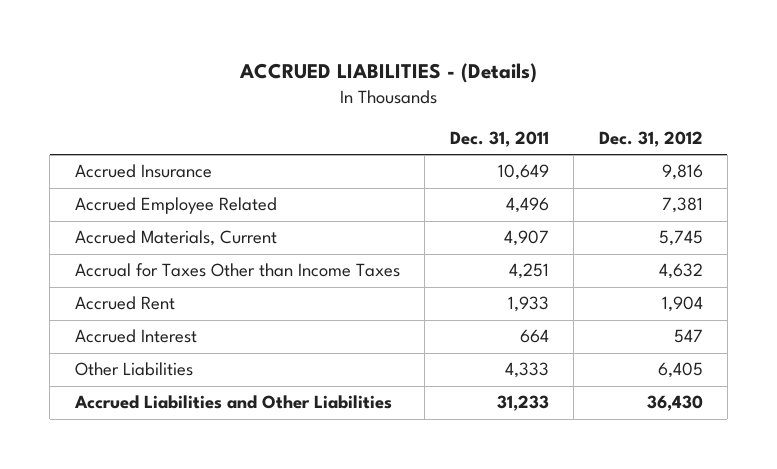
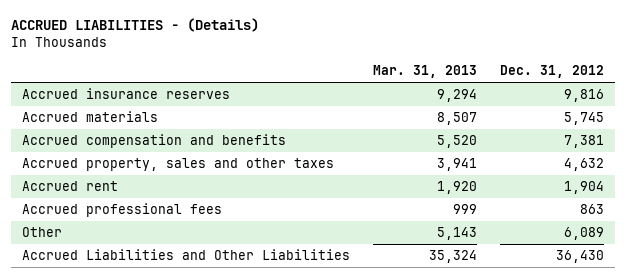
- | Dec. 31, 2011 | Dec. 31, 2012
+ | Mar. 31, 2013 | Dec. 31, 2012
- Accrued Insurance | 10,649 | 9,816
- Accrued Employee Related | 4,496 | 7,381
- Accrued Materials, Current | 4,907 | 5,745
- Accrual for Taxes Other than Income Taxes | 4,251 | 4,632
- Accrued Rent | 1,933 | 1,904
- Accrued Interest | 664 | 547
- Other Liabilities | 4,333 | 6,405
+ Accrued insurance reserves | 9,294 | 9,816
+ Accrued materials | 8,507 | 5,745
+ Accrued compensation and benefits | 5,520 | 7,381
+ Accrued property, sales and other taxes | 3,941 | 4,632
+ Accrued rent | 1,920 | 1,904
+ Accrued professional fees | 999 | 863
+ Other | 5,143 | 6,089

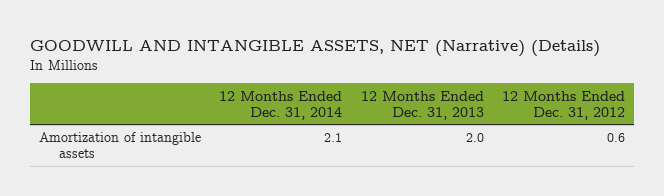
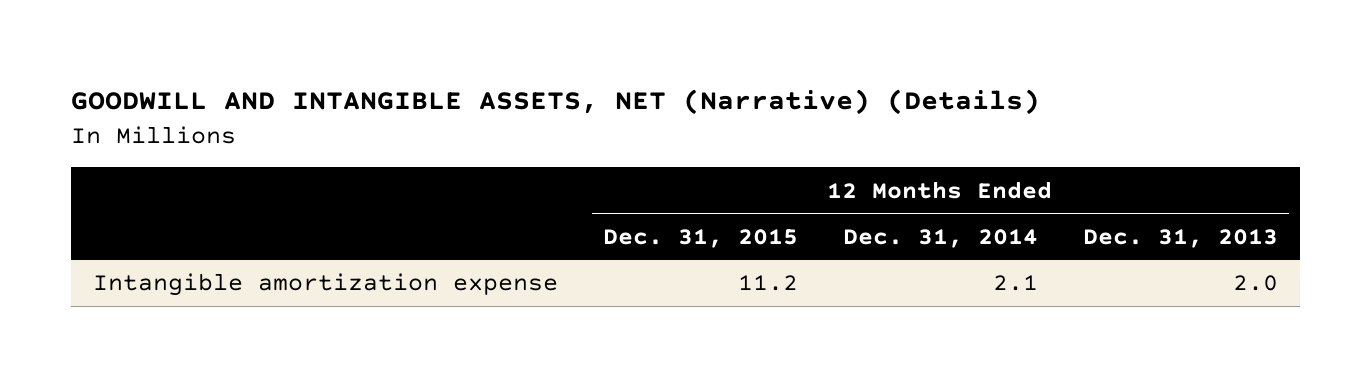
- | 12 Months Ended Dec. 31, 2014 | 12 Months Ended Dec. 31, 2013 | 12 Months Ended Dec. 31, 2012
+ | 12 Months Ended Dec. 31, 2015 | 12 Months Ended Dec. 31, 2014 | 12 Months Ended Dec. 31, 2013
- Amortization of intangible assets | 2.1 | 2.0 | 0.6
+ Intangible amortization expense | 11.2 | 2.1 | 2.0

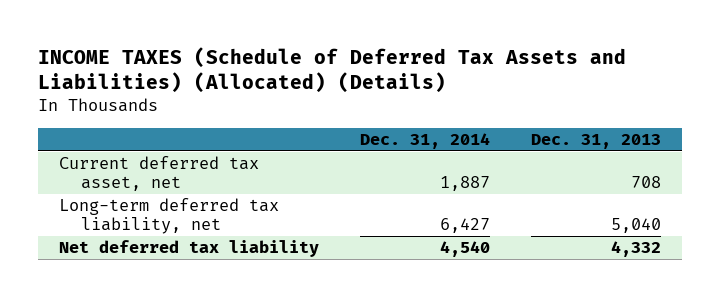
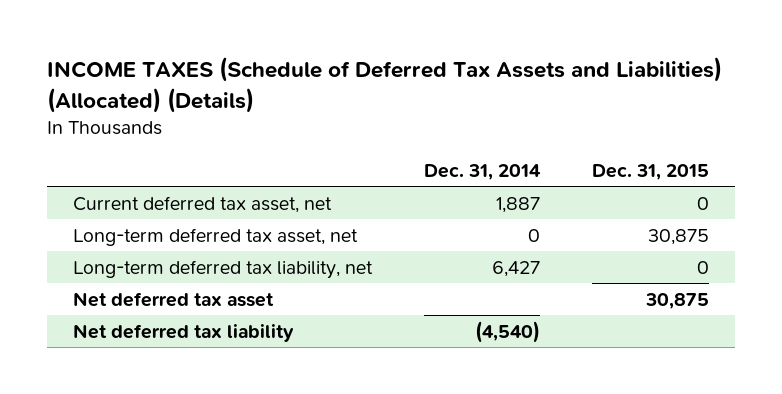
- | Dec. 31, 2014 | Dec. 31, 2013
+ | Dec. 31, 2014 | Dec. 31, 2015
+ Long-term deferred tax asset, net | 0 | 30,875
- Net deferred tax liability | 4,540 | 4,332
+ Net deferred tax asset | | 30,875
+ Net deferred tax liability | (4,540) |

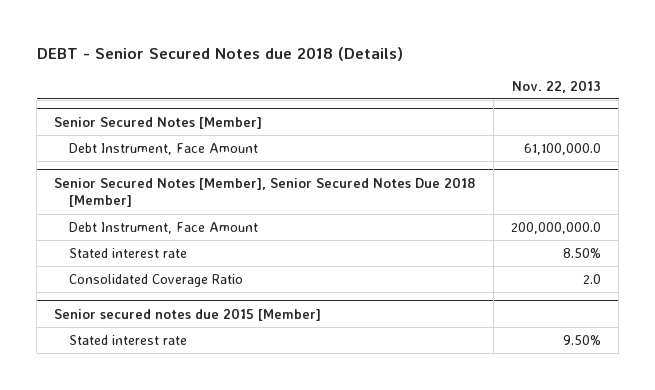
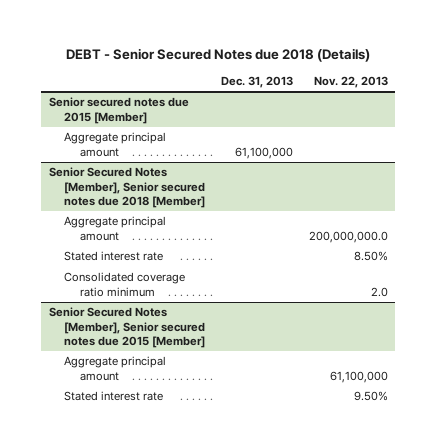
- | Nov. 22, 2013
+ | Dec. 31, 2013 | Nov. 22, 2013
- Senior Secured Notes [Member]
- Debt Instrument, Face Amount | 61,100,000.0
- Senior Secured Notes [Member], Senior Secured Notes Due 2018 [Member]
- Debt Instrument, Face Amount | 200,000,000.0
- Stated interest rate | 8.50%
- Consolidated Coverage Ratio | 2.0
@ Senior secured notes due 2015 [Member]
+ Aggregate principal amount | 61,100,000 |
+ Senior Secured Notes [Member], Senior secured notes due 2018 [Member]
+ Aggregate principal amount | | 200,000,000.0
+ Stated interest rate | | 8.50%
+ Consolidated coverage ratio minimum | | 2.0
+ Senior Secured Notes [Member], Senior secured notes due 2015 [Member]
+ Aggregate principal amount | | 61,100,000

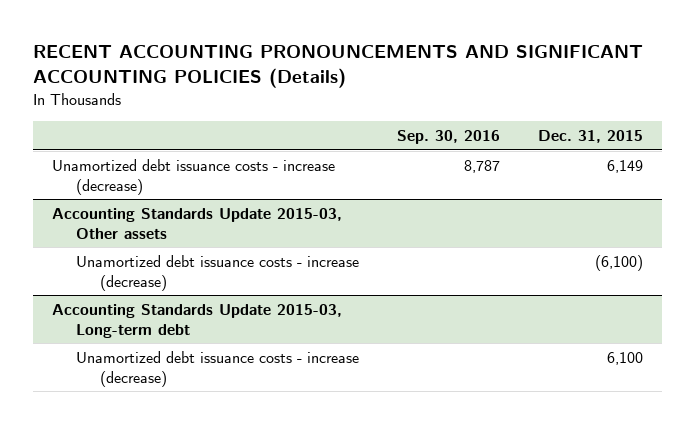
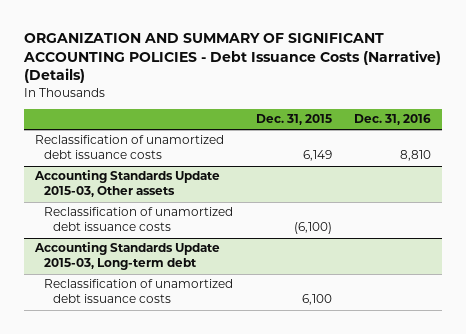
- RECENT ACCOUNTING PRONOUNCEMENTS AND SIGNIFICANT ACCOUNTING POLICIES (Details)
+ ORGANIZATION AND SUMMARY OF SIGNIFICANT ACCOUNTING POLICIES - Debt Issuance Costs (Narrative) (Details)
- | Sep. 30, 2016 | Dec. 31, 2015
+ | Dec. 31, 2015 | Dec. 31, 2016
- Unamortized debt issuance costs - increase (decrease) | 8,787 | 6,149
+ Reclassification of unamortized debt issuance costs | 6,149 | 8,810
@ Accounting Standards Update 2015-03, Other assets
- Unamortized debt issuance costs - increase (decrease) | | (6,100)
+ Reclassification of unamortized debt issuance costs | (6,100) |
@ Accounting Standards Update 2015-03, Long-term debt
- Unamortized debt issuance costs - increase (decrease) | | 6,100
+ Reclassification of unamortized debt issuance costs | 6,100 |

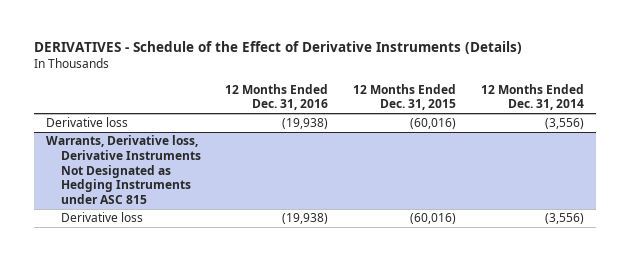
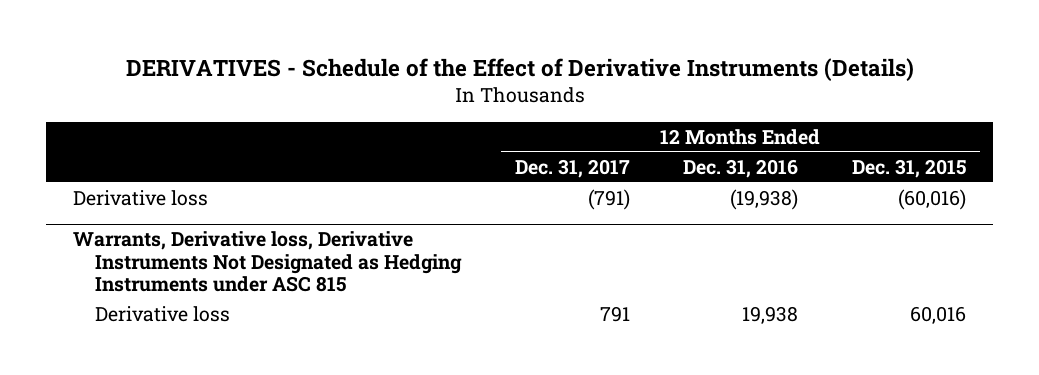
- | 12 Months Ended Dec. 31, 2016 | 12 Months Ended Dec. 31, 2015 | 12 Months Ended Dec. 31, 2014
+ | 12 Months Ended Dec. 31, 2017 | 12 Months Ended Dec. 31, 2016 | 12 Months Ended Dec. 31, 2015
@ Warrants, Derivative loss, Derivative Instruments Not Designated as Hedging Instruments under ASC 815
- Derivative loss | (19,938) | (60,016) | (3,556)
+ Derivative loss | 791 | 19,938 | 60,016

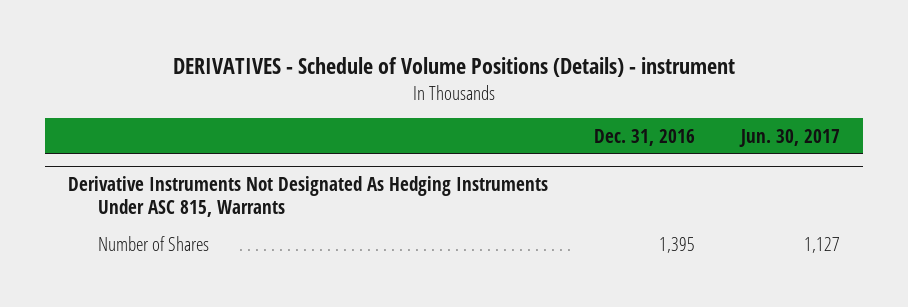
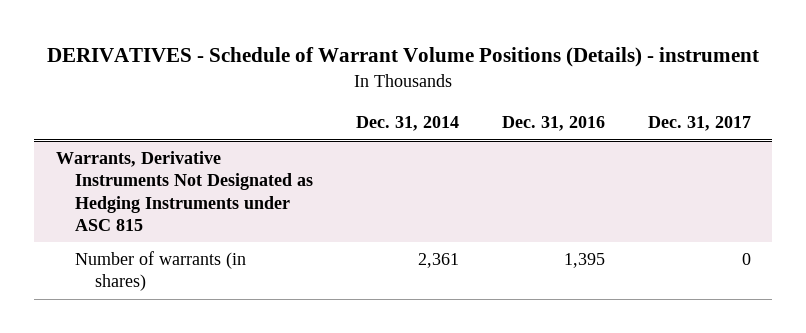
- DERIVATIVES - Schedule of Volume Positions (Details) - instrument
+ DERIVATIVES - Schedule of Warrant Volume Positions (Details) - instrument
- | Dec. 31, 2016 | Jun. 30, 2017
+ | Dec. 31, 2014 | Dec. 31, 2016 | Dec. 31, 2017
- Derivative Instruments Not Designated As Hedging Instruments Under ASC 815, Warrants
- Number of Shares | 1,395 | 1,127
+ Warrants, Derivative Instruments Not Designated as Hedging Instruments under ASC 815
+ Number of warrants (in shares) | 2,361 | 1,395 | 0

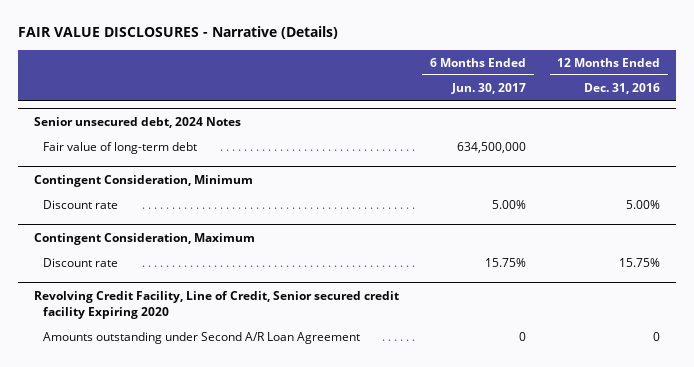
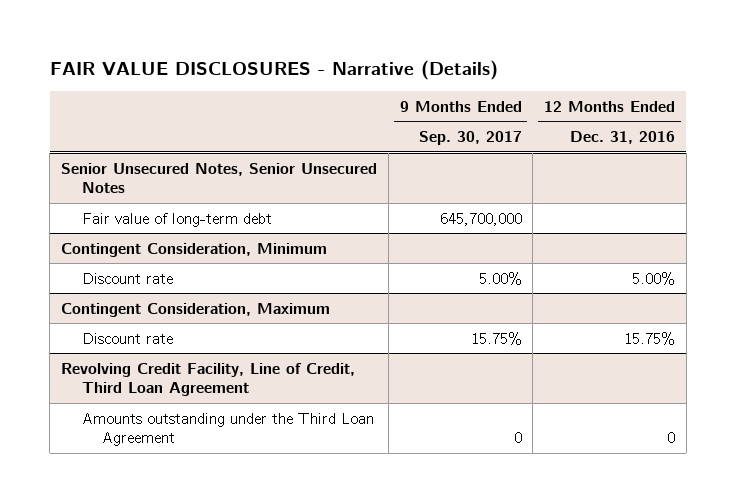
- | 6 Months Ended Jun. 30, 2017 | 12 Months Ended Dec. 31, 2016
+ | 9 Months Ended Sep. 30, 2017 | 12 Months Ended Dec. 31, 2016
- Senior unsecured debt, 2024 Notes
+ Senior Unsecured Notes, Senior Unsecured Notes
- Revolving Credit Facility, Line of Credit, Senior secured credit facility Expiring 2020
- Amounts outstanding under Second A/R Loan Agreement | 0 | 0
+ Revolving Credit Facility, Line of Credit, Third Loan Agreement
+ Amounts outstanding under the Third Loan Agreement | 0 | 0

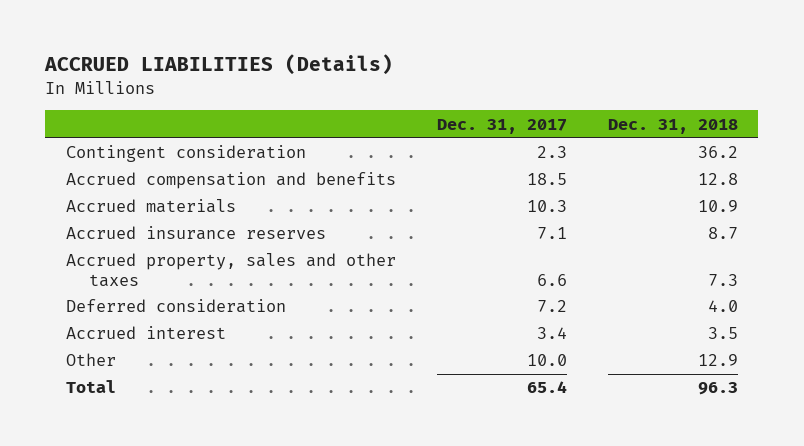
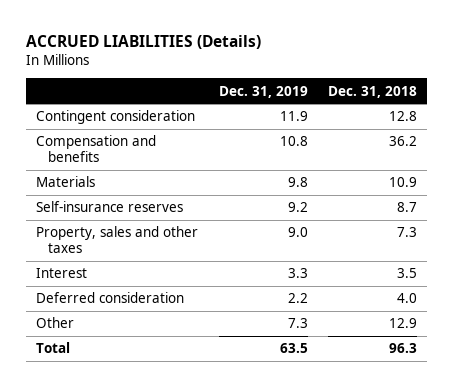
- | Dec. 31, 2017 | Dec. 31, 2018
+ | Dec. 31, 2019 | Dec. 31, 2018
- Contingent consideration | 2.3 | 36.2
- Accrued compensation and benefits | 18.5 | 12.8
- Accrued materials | 10.3 | 10.9
- Accrued insurance reserves | 7.1 | 8.7
- Accrued property, sales and other taxes | 6.6 | 7.3
+ Contingent consideration | 11.9 | 12.8
+ Compensation and benefits | 10.8 | 36.2
+ Materials | 9.8 | 10.9
+ Self-insurance reserves | 9.2 | 8.7
+ Property, sales and other taxes | 9.0 | 7.3
+ Interest | 3.3 | 3.5
- Accrued interest | 3.4 | 3.5

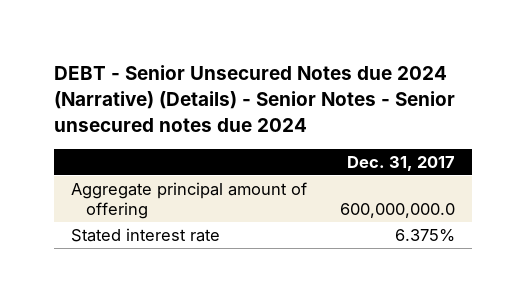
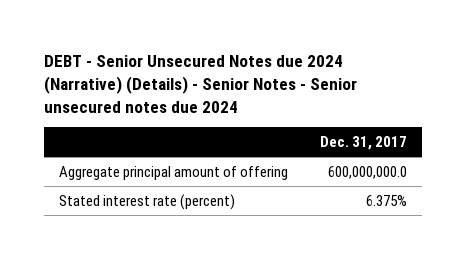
- Stated interest rate | 6.375%
+ Stated interest rate (percent) | 6.375%

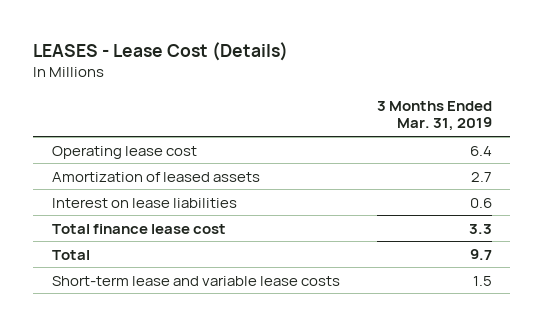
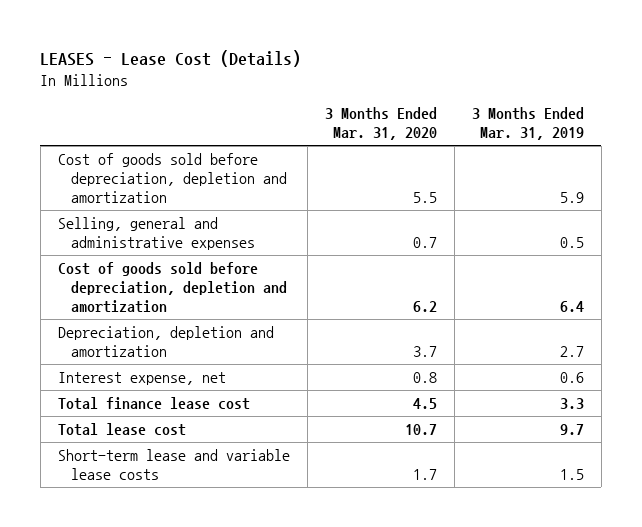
- | 3 Months Ended Mar. 31, 2019
+ | 3 Months Ended Mar. 31, 2020 | 3 Months Ended Mar. 31, 2019
- Operating lease cost | 6.4
- Amortization of leased assets | 2.7
- Interest on lease liabilities | 0.6
+ Cost of goods sold before depreciation, depletion and amortization | 5.5 | 5.9
+ Selling, general and administrative expenses | 0.7 | 0.5
+ Cost of goods sold before depreciation, depletion and amortization | 6.2 | 6.4
+ Depreciation, depletion and amortization | 3.7 | 2.7
+ Interest expense, net | 0.8 | 0.6
- Total | 9.7
+ Total lease cost | 10.7 | 9.7

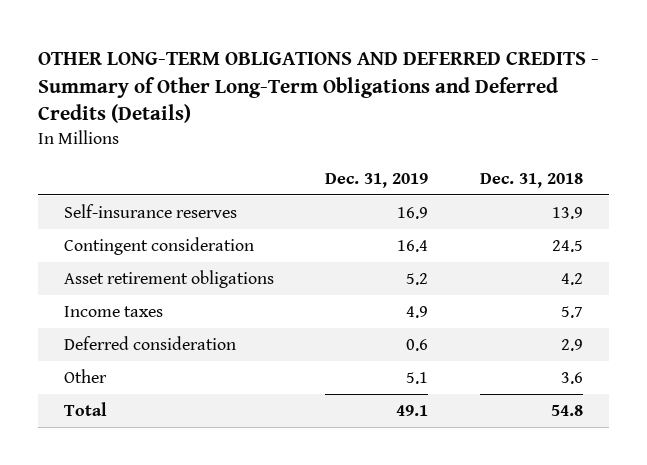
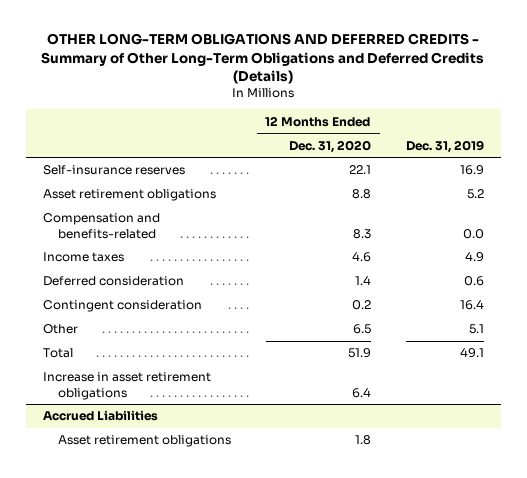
- | Dec. 31, 2019 | Dec. 31, 2018
+ | 12 Months Ended Dec. 31, 2020 | Dec. 31, 2019
+ Compensation and benefits-related | 8.3 | 0.0
moved down: Contingent consideration | 0.2 | 16.4
+ Increase in asset retirement obligations | 6.4 |
+ Accrued Liabilities
+ Asset retirement obligations | 1.8 |

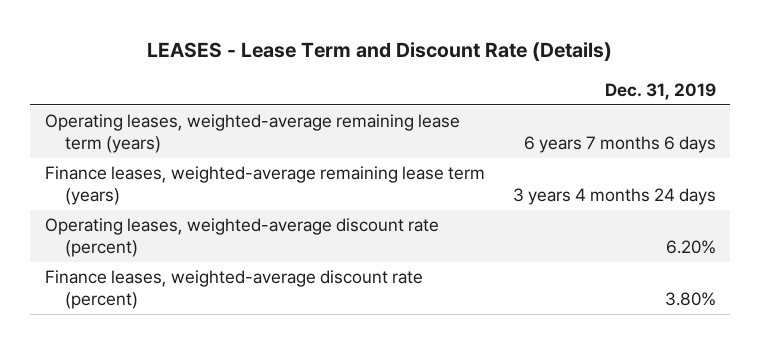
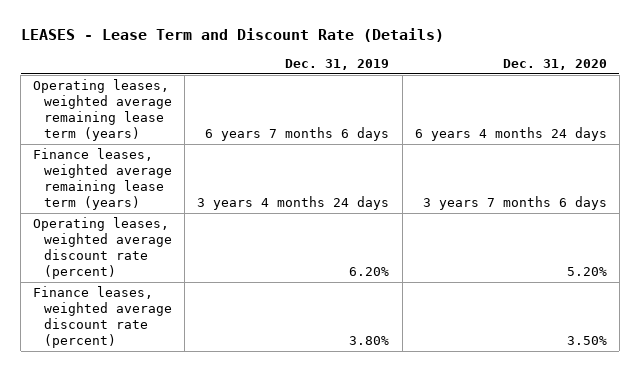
- | Dec. 31, 2019
+ | Dec. 31, 2019 | Dec. 31, 2020
- Operating leases, weighted-average remaining lease term (years) | 6 years 7 months 6 days
- Finance leases, weighted-average remaining lease term (years) | 3 years 4 months 24 days
- Operating leases, weighted-average discount rate (percent) | 6.20%
- Finance leases, weighted-average discount rate (percent) | 3.80%
+ Operating leases, weighted average remaining lease term (years) | 6 years 7 months 6 days | 6 years 4 months 24 days
+ Finance leases, weighted average remaining lease term (years) | 3 years 4 months 24 days | 3 years 7 months 6 days
+ Operating leases, weighted average discount rate (percent) | 6.20% | 5.20%
+ Finance leases, weighted average discount rate (percent) | 3.80% | 3.50%

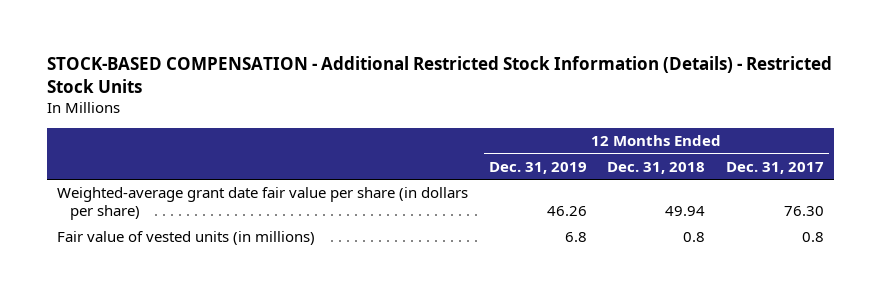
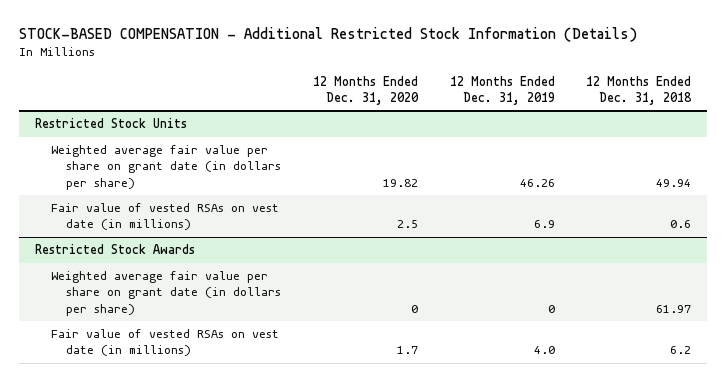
- STOCK-BASED COMPENSATION - Additional Restricted Stock Information (Details) - Restricted Stock Units
+ STOCK-BASED COMPENSATION - Additional Restricted Stock Information (Details)
- | 12 Months Ended Dec. 31, 2019 | 12 Months Ended Dec. 31, 2018 | 12 Months Ended Dec. 31, 2017
+ | 12 Months Ended Dec. 31, 2020 | 12 Months Ended Dec. 31, 2019 | 12 Months Ended Dec. 31, 2018
- Weighted-average grant date fair value per share (in dollars per share) | 46.26 | 49.94 | 76.30
- Fair value of vested units (in millions) | 6.8 | 0.8 | 0.8
+ Restricted Stock Units
+ Weighted average fair value per share on grant date (in dollars per share) | 19.82 | 46.26 | 49.94
+ Fair value of vested RSAs on vest date (in millions) | 2.5 | 6.9 | 0.6
+ Restricted Stock Awards
+ Weighted average fair value per share on grant date (in dollars per share) | 0 | 0 | 61.97
+ Fair value of vested RSAs on vest date (in millions) | 1.7 | 4.0 | 6.2

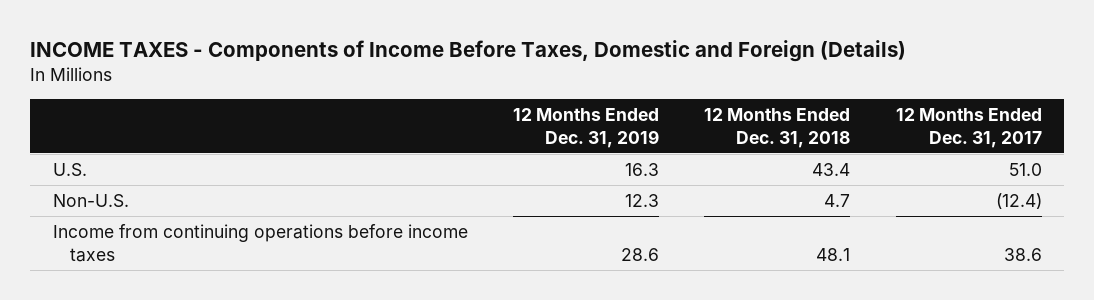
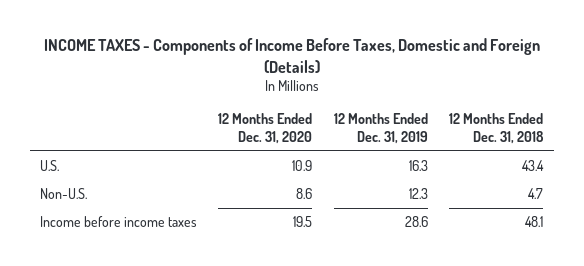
- | 12 Months Ended Dec. 31, 2019 | 12 Months Ended Dec. 31, 2018 | 12 Months Ended Dec. 31, 2017
+ | 12 Months Ended Dec. 31, 2020 | 12 Months Ended Dec. 31, 2019 | 12 Months Ended Dec. 31, 2018
- Income from continuing operations before income taxes | 28.6 | 48.1 | 38.6
+ Income before income taxes | 19.5 | 28.6 | 48.1

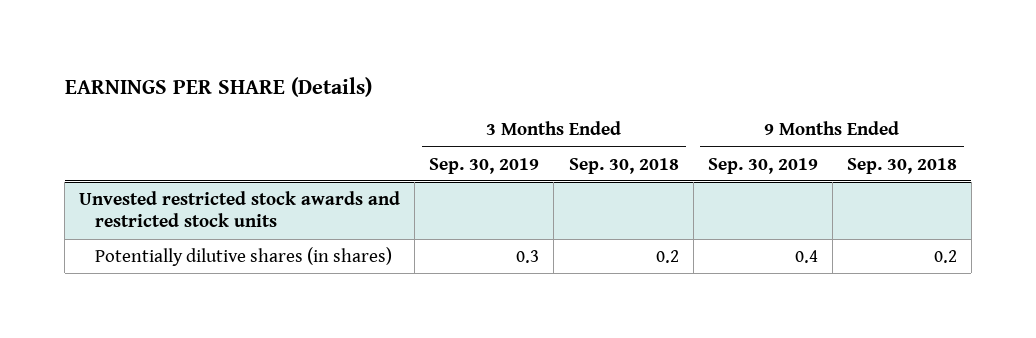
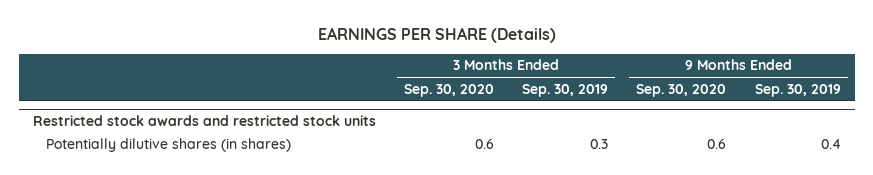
- | 3 Months Ended Sep. 30, 2019 | 3 Months Ended Sep. 30, 2018 | 9 Months Ended Sep. 30, 2019 | 9 Months Ended Sep. 30, 2018
+ | 3 Months Ended Sep. 30, 2020 | 3 Months Ended Sep. 30, 2019 | 9 Months Ended Sep. 30, 2020 | 9 Months Ended Sep. 30, 2019
- Unvested restricted stock awards and restricted stock units
+ Restricted stock awards and restricted stock units

